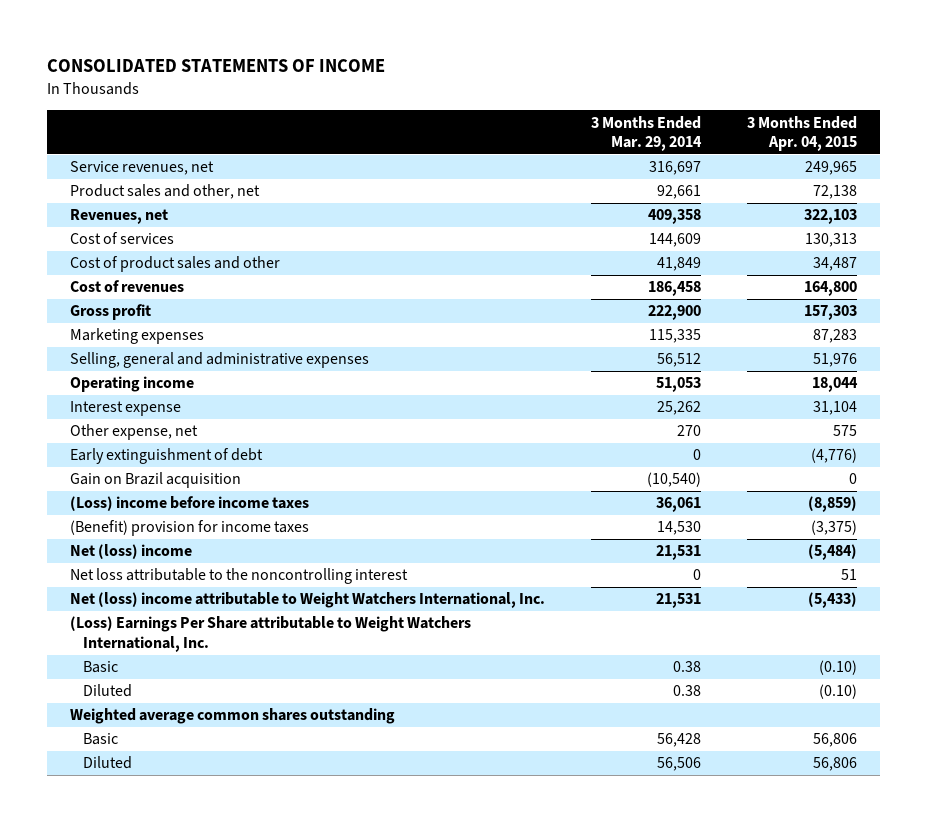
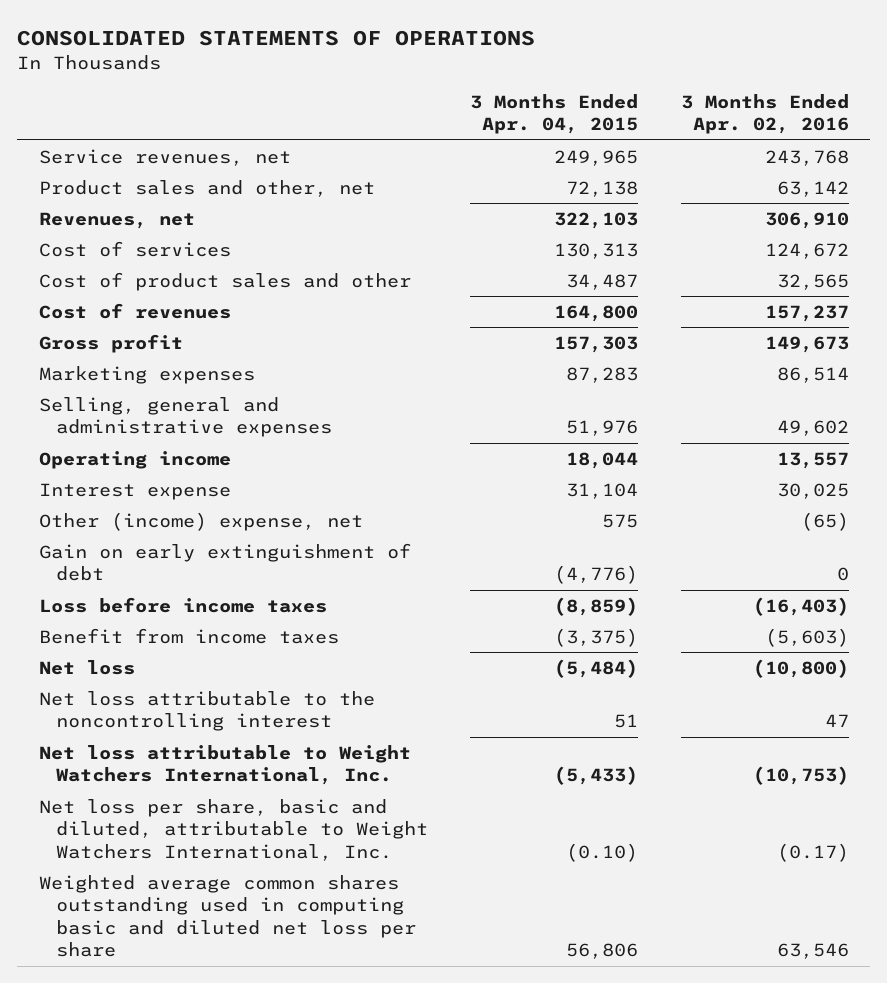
- CONSOLIDATED STATEMENTS OF INCOME
+ CONSOLIDATED STATEMENTS OF OPERATIONS
- | 3 Months Ended Mar. 29, 2014 | 3 Months Ended Apr. 04, 2015
+ | 3 Months Ended Apr. 04, 2015 | 3 Months Ended Apr. 02, 2016
- Other expense, net | 270 | 575
- Early extinguishment of debt | 0 | (4,776)
- Gain on Brazil acquisition | (10,540) | 0
- (Loss) income before income taxes | 36,061 | (8,859)
- (Benefit) provision for income taxes | 14,530 | (3,375)
- Net (loss) income | 21,531 | (5,484)
+ Other (income) expense, net | 575 | (65)
+ Gain on early extinguishment of debt | (4,776) | 0
+ Loss before income taxes | (8,859) | (16,403)
+ Benefit from income taxes | (3,375) | (5,603)
+ Net loss | (5,484) | (10,800)
- Net (loss) income attributable to Weight Watchers International, Inc. | 21,531 | (5,433)
- (Loss) Earnings Per Share attributable to Weight Watchers International, Inc.
- Basic | 0.38 | (0.10)
- Diluted | 0.38 | (0.10)
- Weighted average common shares outstanding
- Basic | 56,428 | 56,806
- Diluted | 56,506 | 56,806
+ Net loss attributable to Weight Watchers International, Inc. | (5,433) | (10,753)
+ Net loss per share, basic and diluted, attributable to Weight Watchers International, Inc. | (0.10) | (0.17)
+ Weighted average common shares outstanding used in computing basic and diluted net loss per share | 56,806 | 63,546

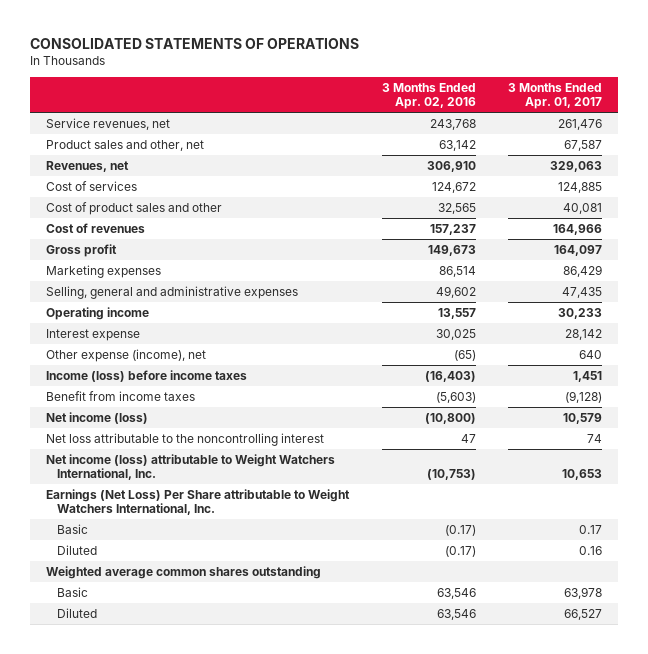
- | 3 Months Ended Apr. 04, 2015 | 3 Months Ended Apr. 02, 2016
+ | 3 Months Ended Apr. 02, 2016 | 3 Months Ended Apr. 01, 2017
- Other (income) expense, net | 575 | (65)
- Gain on early extinguishment of debt | (4,776) | 0
- Loss before income taxes | (8,859) | (16,403)
+ Other expense (income), net | (65) | 640
+ Income (loss) before income taxes | (16,403) | 1,451
- Net loss | (5,484) | (10,800)
+ Net income (loss) | (10,800) | 10,579
- Net loss attributable to Weight Watchers International, Inc. | (5,433) | (10,753)
- Net loss per share, basic and diluted, attributable to Weight Watchers International, Inc. | (0.10) | (0.17)
- Weighted average common shares outstanding used in computing basic and diluted net loss per share | 56,806 | 63,546
+ Net income (loss) attributable to Weight Watchers International, Inc. | (10,753) | 10,653
+ Earnings (Net Loss) Per Share attributable to Weight Watchers International, Inc.
+ Basic | (0.17) | 0.17
+ Diluted | (0.17) | 0.16
+ Weighted average common shares outstanding
+ Basic | 63,546 | 63,978
+ Diluted | 63,546 | 66,527

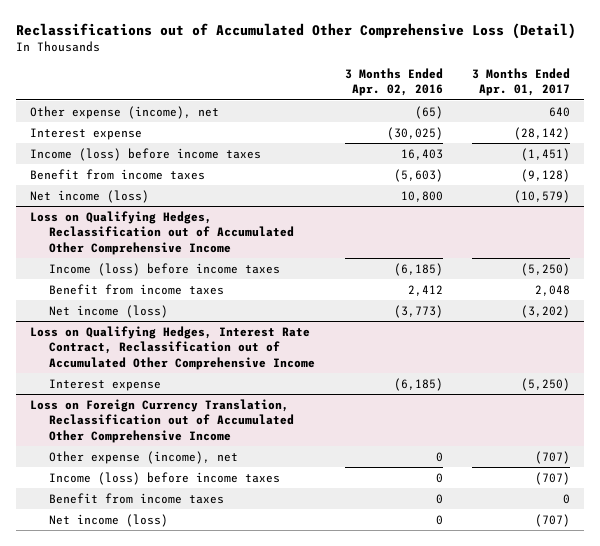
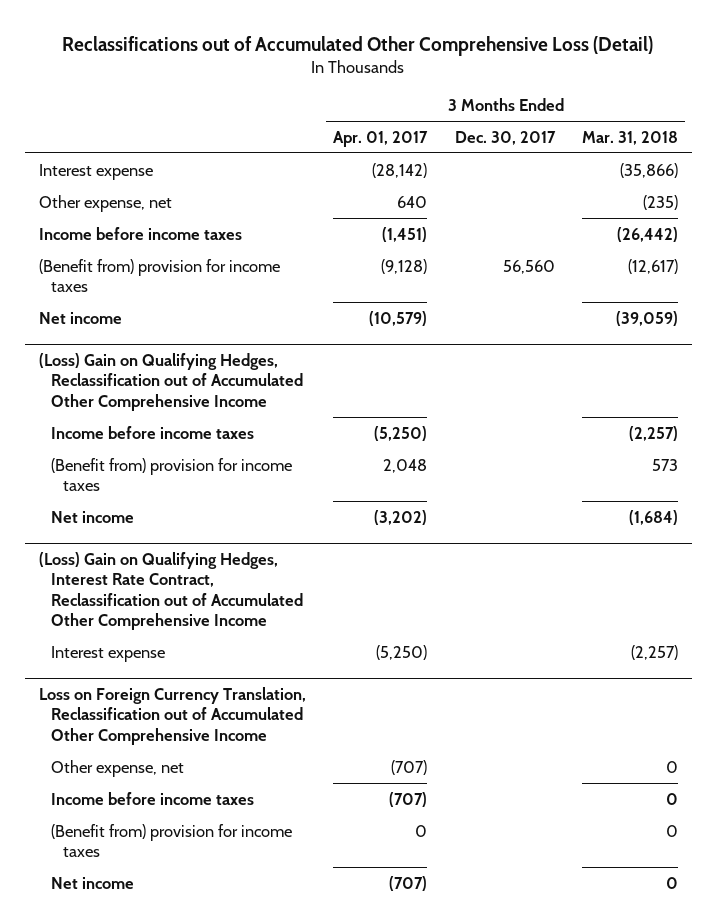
- | 3 Months Ended Apr. 02, 2016 | 3 Months Ended Apr. 01, 2017
+ | 3 Months Ended Apr. 01, 2017 | 3 Months Ended Dec. 30, 2017 | 3 Months Ended Mar. 31, 2018
- Other expense (income), net | (65) | 640
- Income (loss) before income taxes | 16,403 | (1,451)
- Benefit from income taxes | (5,603) | (9,128)
- Net income (loss) | 10,800 | (10,579)
- Loss on Qualifying Hedges, Reclassification out of Accumulated Other Comprehensive Income
- Income (loss) before income taxes | (6,185) | (5,250)
- Benefit from income taxes | 2,412 | 2,048
- Net income (loss) | (3,773) | (3,202)
- Loss on Qualifying Hedges, Interest Rate Contract, Reclassification out of Accumulated Other Comprehensive Income
+ Other expense, net | 640 | | (235)
+ Income before income taxes | (1,451) | | (26,442)
+ (Benefit from) provision for income taxes | (9,128) | 56,560 | (12,617)
+ Net income | (10,579) | | (39,059)
+ (Loss) Gain on Qualifying Hedges, Reclassification out of Accumulated Other Comprehensive Income
+ Income before income taxes | (5,250) | | (2,257)
+ (Benefit from) provision for income taxes | 2,048 | | 573
+ Net income | (3,202) | | (1,684)
+ (Loss) Gain on Qualifying Hedges, Interest Rate Contract, Reclassification out of Accumulated Other Comprehensive Income
@ Loss on Foreign Currency Translation, Reclassification out of Accumulated Other Comprehensive Income
- Other expense (income), net | 0 | (707)
- Income (loss) before income taxes | 0 | (707)
- Benefit from income taxes | 0 | 0
- Net income (loss) | 0 | (707)
+ Other expense, net | (707) | | 0
+ Income before income taxes | (707) | | 0
+ (Benefit from) provision for income taxes | 0 | | 0
+ Net income | (707) | | 0

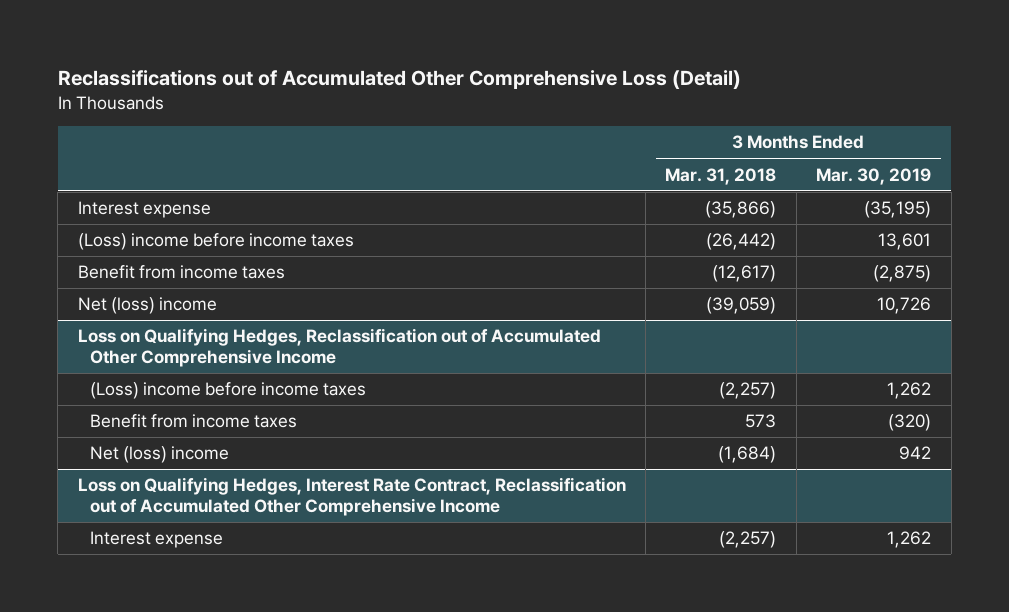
- | 3 Months Ended Apr. 01, 2017 | 3 Months Ended Dec. 30, 2017 | 3 Months Ended Mar. 31, 2018
+ | 3 Months Ended Mar. 31, 2018 | 3 Months Ended Mar. 30, 2019
- Other expense, net | 640 | | (235)
- Income before income taxes | (1,451) | | (26,442)
- (Benefit from) provision for income taxes | (9,128) | 56,560 | (12,617)
- Net income | (10,579) | | (39,059)
- (Loss) Gain on Qualifying Hedges, Reclassification out of Accumulated Other Comprehensive Income
- Income before income taxes | (5,250) | | (2,257)
- (Benefit from) provision for income taxes | 2,048 | | 573
- Net income | (3,202) | | (1,684)
- (Loss) Gain on Qualifying Hedges, Interest Rate Contract, Reclassification out of Accumulated Other Comprehensive Income
+ (Loss) income before income taxes | (26,442) | 13,601
+ Benefit from income taxes | (12,617) | (2,875)
+ Net (loss) income | (39,059) | 10,726
+ Loss on Qualifying Hedges, Reclassification out of Accumulated Other Comprehensive Income
+ (Loss) income before income taxes | (2,257) | 1,262
+ Benefit from income taxes | 573 | (320)
+ Net (loss) income | (1,684) | 942
+ Loss on Qualifying Hedges, Interest Rate Contract, Reclassification out of Accumulated Other Comprehensive Income
- Loss on Foreign Currency Translation, Reclassification out of Accumulated Other Comprehensive Income
- Other expense, net | (707) | | 0
- Income before income taxes | (707) | | 0
- (Benefit from) provision for income taxes | 0 | | 0
- Net income | (707) | | 0

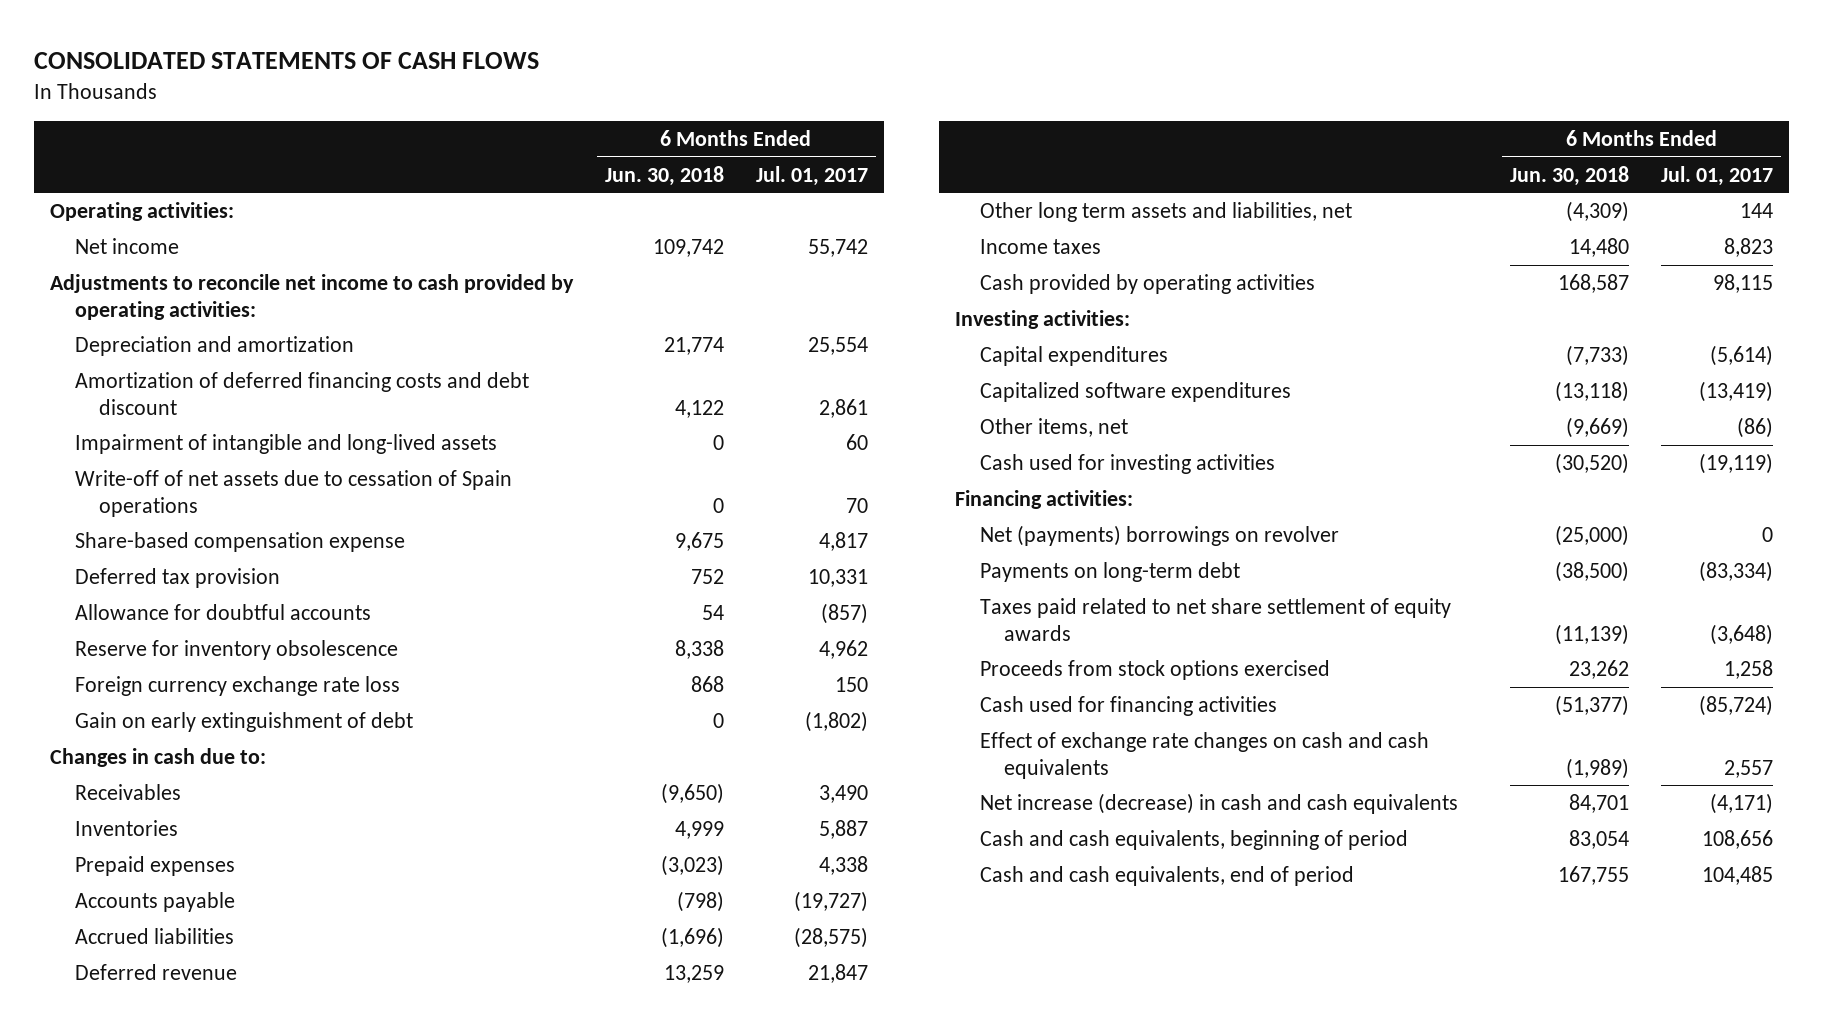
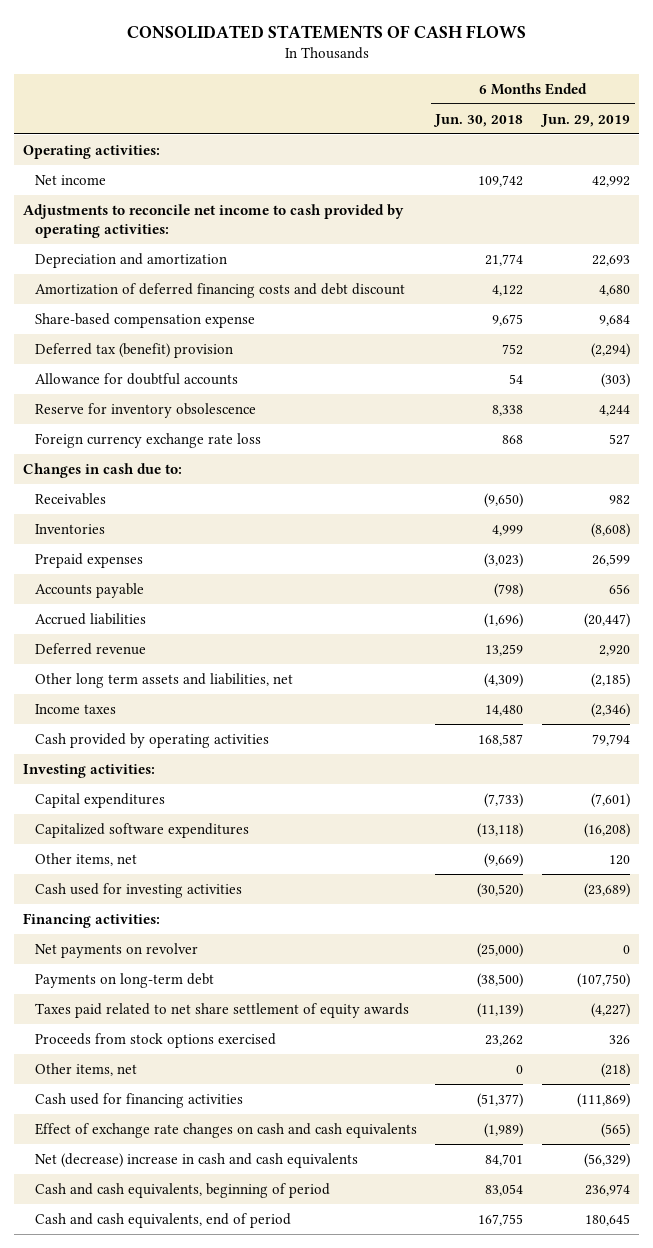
- | 6 Months Ended Jun. 30, 2018 | 6 Months Ended Jul. 01, 2017
+ | 6 Months Ended Jun. 30, 2018 | 6 Months Ended Jun. 29, 2019
- Impairment of intangible and long-lived assets | 0 | 60
- Write-off of net assets due to cessation of Spain operations | 0 | 70
- Deferred tax provision | 752 | 10,331
+ Deferred tax (benefit) provision | 752 | (2,294)
- Gain on early extinguishment of debt | 0 | (1,802)
- Net (payments) borrowings on revolver | (25,000) | 0
+ Net payments on revolver | (25,000) | 0
+ Other items, net | 0 | (218)
- Net increase (decrease) in cash and cash equivalents | 84,701 | (4,171)
+ Net (decrease) increase in cash and cash equivalents | 84,701 | (56,329)

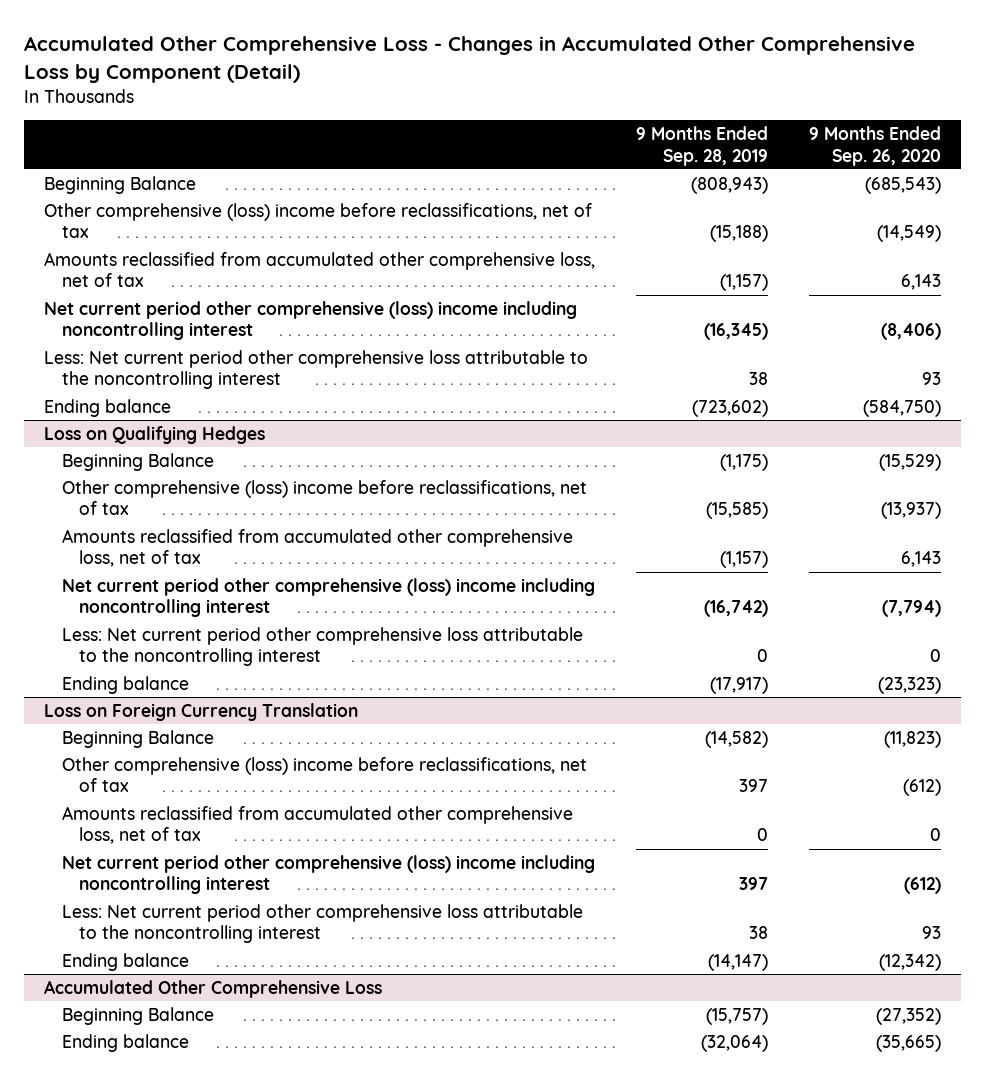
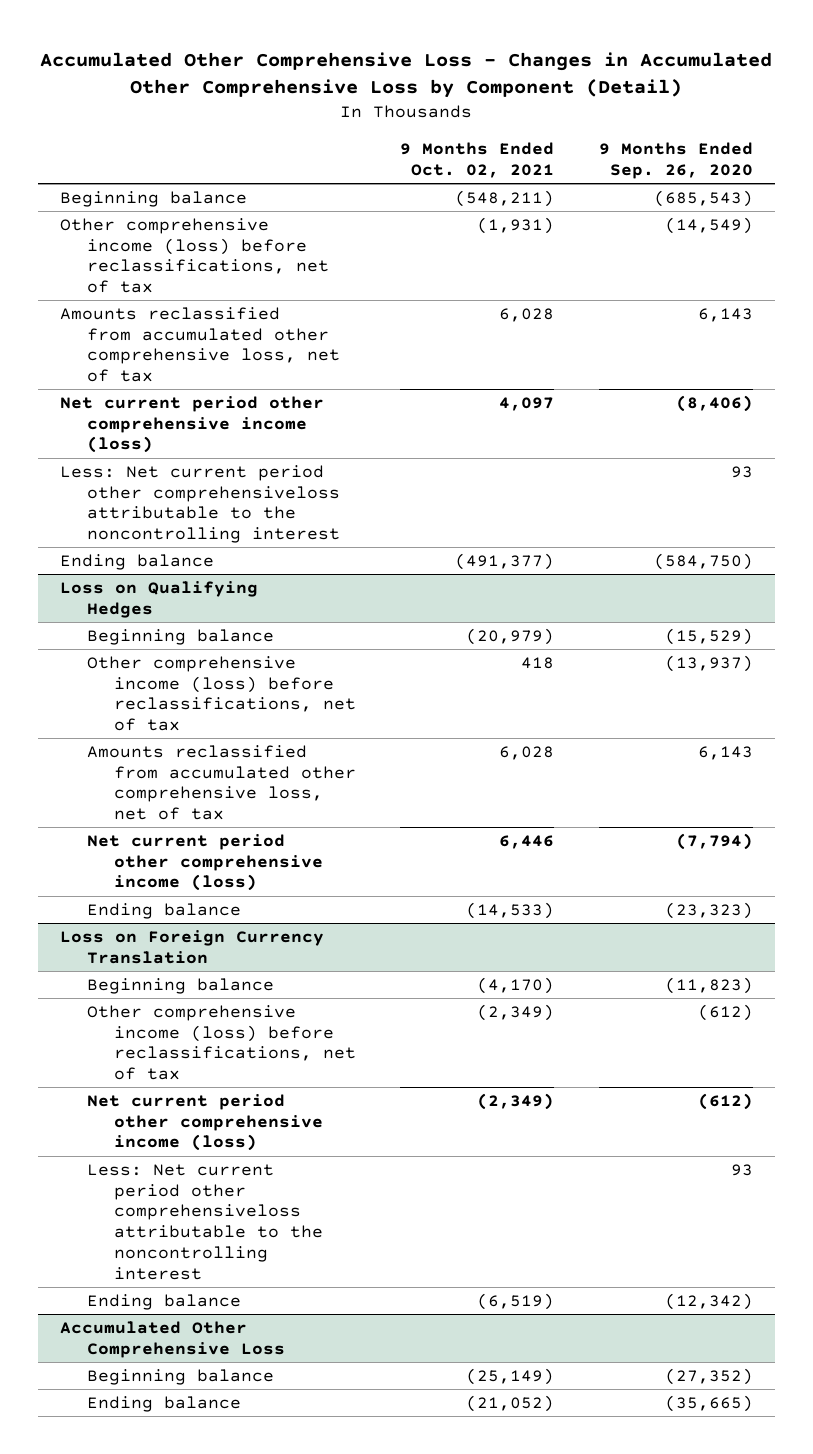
- | 9 Months Ended Sep. 28, 2019 | 9 Months Ended Sep. 26, 2020
+ | 9 Months Ended Oct. 02, 2021 | 9 Months Ended Sep. 26, 2020
- Beginning Balance | (808,943) | (685,543)
- Other comprehensive (loss) income before reclassifications, net of tax | (15,188) | (14,549)
+ Beginning balance | (548,211) | (685,543)
+ Other comprehensive income (loss) before reclassifications, net of tax | (1,931) | (14,549)
- Net current period other comprehensive (loss) income including noncontrolling interest | (16,345) | (8,406)
- Less: Net current period other comprehensive loss attributable to the noncontrolling interest | 38 | 93
+ Net current period other comprehensive income (loss) | 4,097 | (8,406)
+ Less: Net current period other comprehensiveloss attributable to the noncontrolling interest | | 93
@ Loss on Qualifying Hedges
- Beginning Balance | (1,175) | (15,529)
- Other comprehensive (loss) income before reclassifications, net of tax | (15,585) | (13,937)
+ Beginning balance | (20,979) | (15,529)
+ Other comprehensive income (loss) before reclassifications, net of tax | 418 | (13,937)
- Net current period other comprehensive (loss) income including noncontrolling interest | (16,742) | (7,794)
- Less: Net current period other comprehensive loss attributable to the noncontrolling interest | 0 | 0
+ Net current period other comprehensive income (loss) | 6,446 | (7,794)
@ Loss on Foreign Currency Translation
- Beginning Balance | (14,582) | (11,823)
- Other comprehensive (loss) income before reclassifications, net of tax | 397 | (612)
- Amounts reclassified from accumulated other comprehensive loss, net of tax | 0 | 0
- Net current period other comprehensive (loss) income including noncontrolling interest | 397 | (612)
- Less: Net current period other comprehensive loss attributable to the noncontrolling interest | 38 | 93
+ Beginning balance | (4,170) | (11,823)
+ Other comprehensive income (loss) before reclassifications, net of tax | (2,349) | (612)
+ Net current period other comprehensive income (loss) | (2,349) | (612)
+ Less: Net current period other comprehensiveloss attributable to the noncontrolling interest | | 93
@ Accumulated Other Comprehensive Loss
- Beginning Balance | (15,757) | (27,352)
+ Beginning balance | (25,149) | (27,352)

